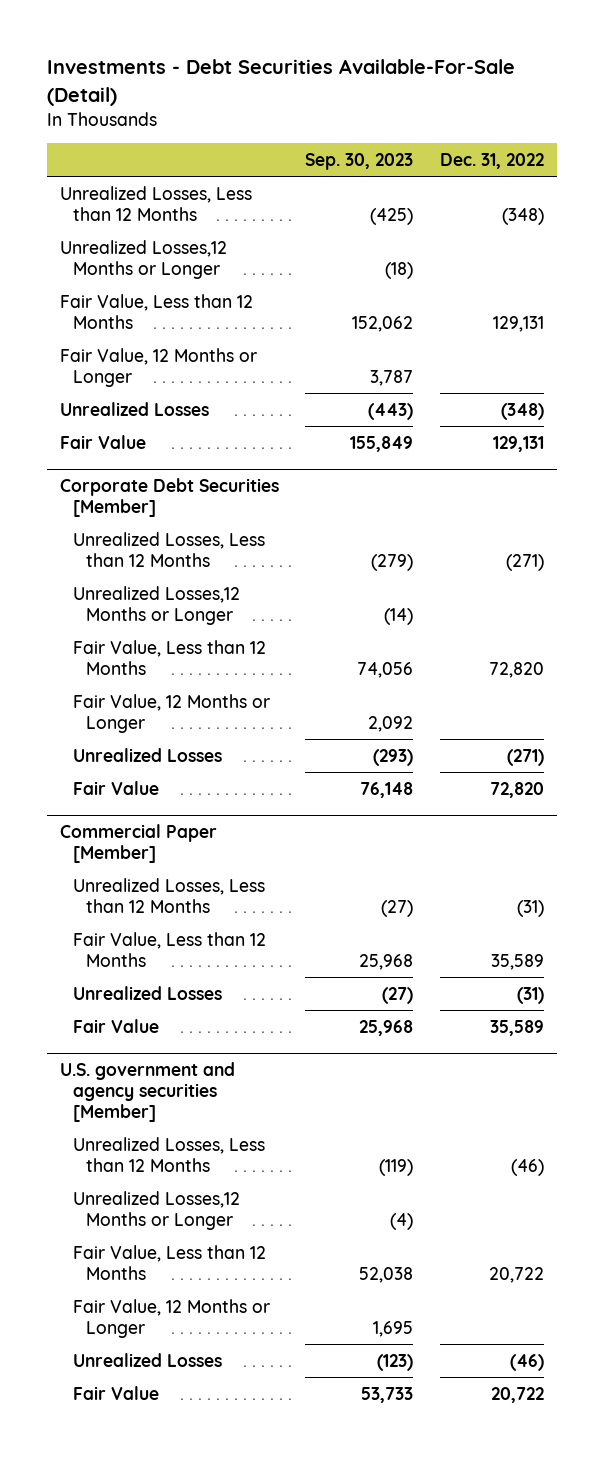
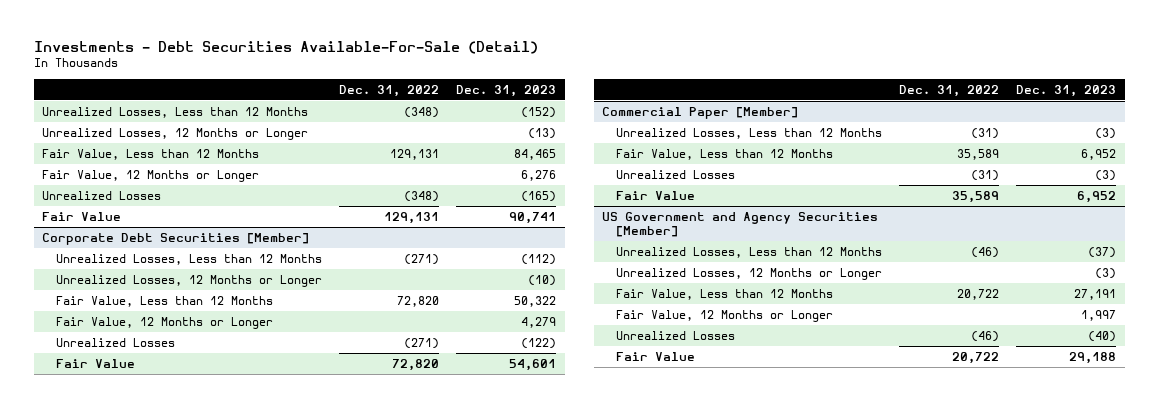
- | Sep. 30, 2023 | Dec. 31, 2022
+ | Dec. 31, 2022 | Dec. 31, 2023
- Unrealized Losses,12 Months or Longer | (18) |
+ Unrealized Losses, 12 Months or Longer | | (13)
@ Corporate Debt Securities [Member]
- Unrealized Losses,12 Months or Longer | (14) |
+ Unrealized Losses, 12 Months or Longer | | (10)
- U.S. government and agency securities [Member]
+ US Government and Agency Securities [Member]
- Unrealized Losses,12 Months or Longer | (4) |
+ Unrealized Losses, 12 Months or Longer | | (3)

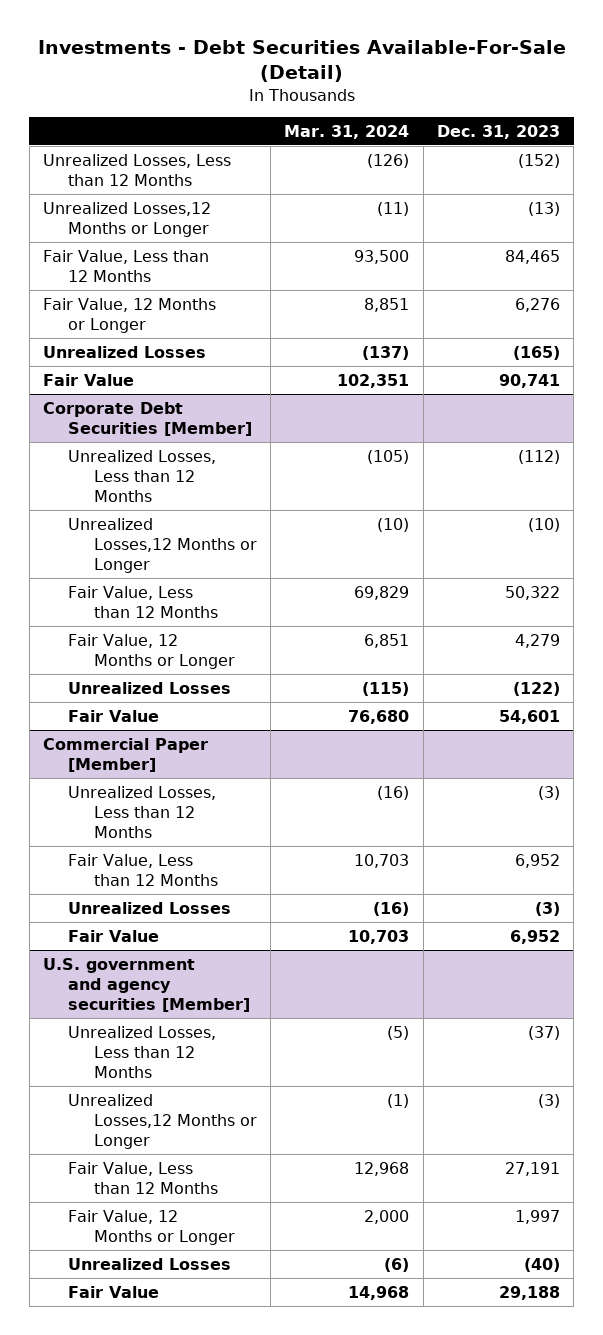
- | Dec. 31, 2022 | Dec. 31, 2023
+ | Mar. 31, 2024 | Dec. 31, 2023
- Unrealized Losses, 12 Months or Longer | | (13)
+ Unrealized Losses,12 Months or Longer | (11) | (13)
@ Corporate Debt Securities [Member]
- Unrealized Losses, 12 Months or Longer | | (10)
+ Unrealized Losses,12 Months or Longer | (10) | (10)
- US Government and Agency Securities [Member]
+ U.S. government and agency securities [Member]
- Unrealized Losses, 12 Months or Longer | | (3)
+ Unrealized Losses,12 Months or Longer | (1) | (3)

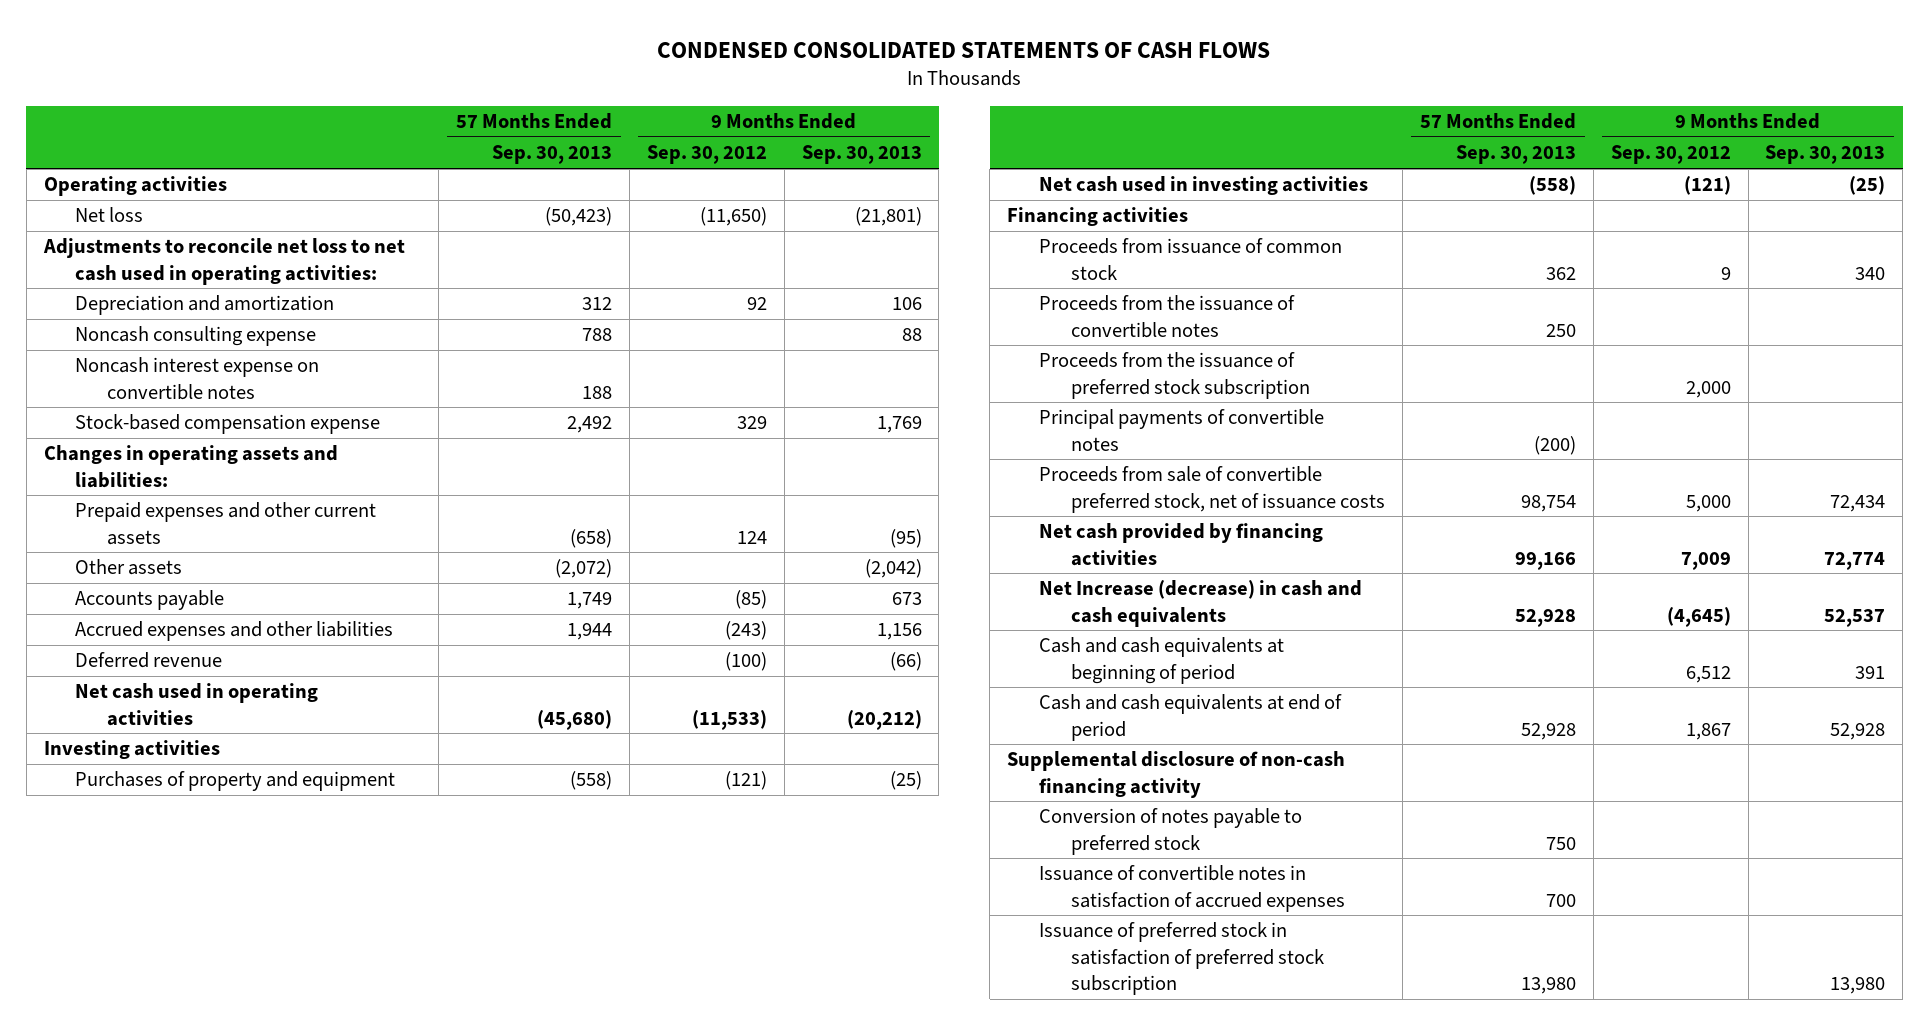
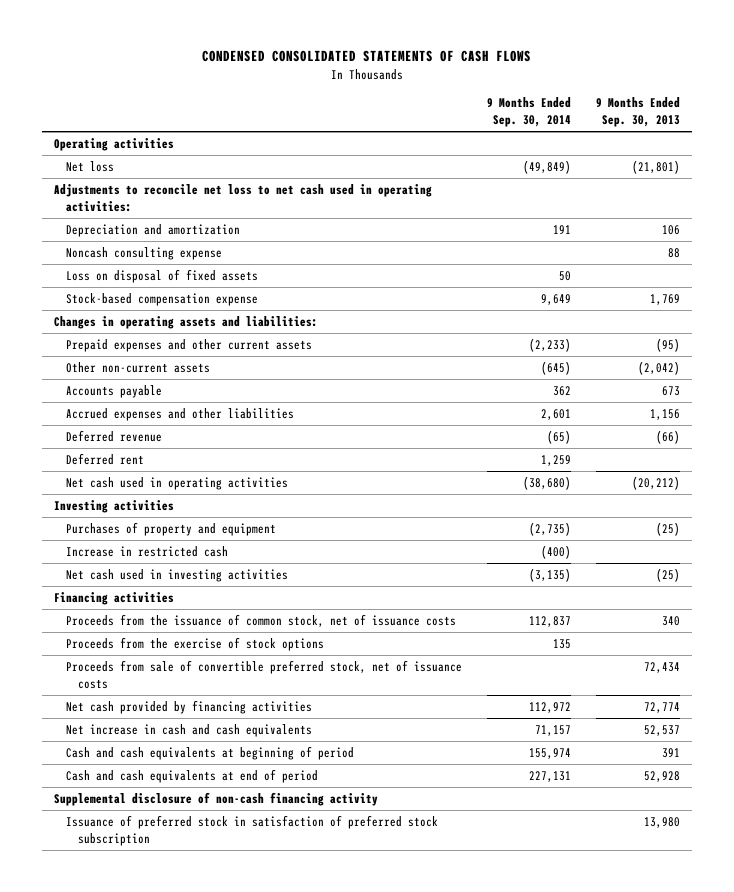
- | 57 Months Ended Sep. 30, 2013 | 9 Months Ended Sep. 30, 2012 | 9 Months Ended Sep. 30, 2013
+ | 9 Months Ended Sep. 30, 2014 | 9 Months Ended Sep. 30, 2013
- Noncash interest expense on convertible notes | 188 | |
+ Loss on disposal of fixed assets | 50 |
- Other assets | (2,072) | | (2,042)
+ Other non-current assets | (645) | (2,042)
+ Deferred rent | 1,259 |
+ Increase in restricted cash | (400) |
- Proceeds from issuance of common stock | 362 | 9 | 340
- Proceeds from the issuance of convertible notes | 250 | |
- Proceeds from the issuance of preferred stock subscription | | 2,000 |
- Principal payments of convertible notes | (200) | |
+ Proceeds from the issuance of common stock, net of issuance costs | 112,837 | 340
+ Proceeds from the exercise of stock options | 135 |
- Net Increase (decrease) in cash and cash equivalents | 52,928 | (4,645) | 52,537
+ Net increase in cash and cash equivalents | 71,157 | 52,537
- Conversion of notes payable to preferred stock | 750 | |
- Issuance of convertible notes in satisfaction of accrued expenses | 700 | |

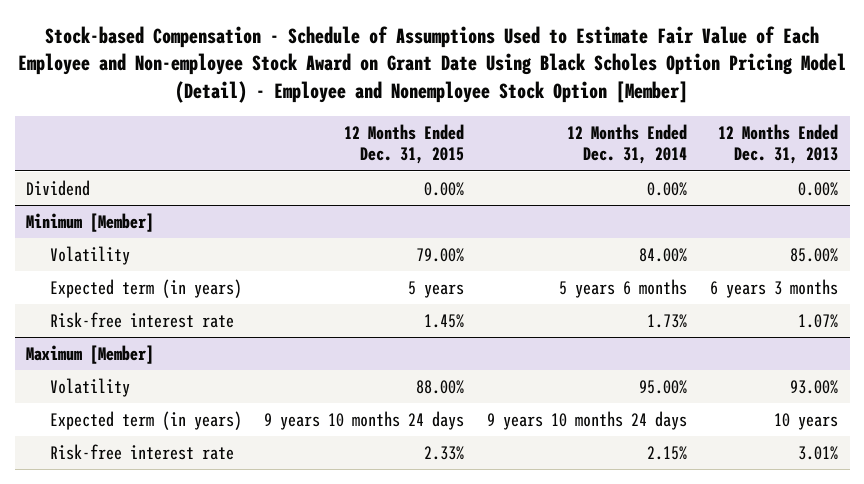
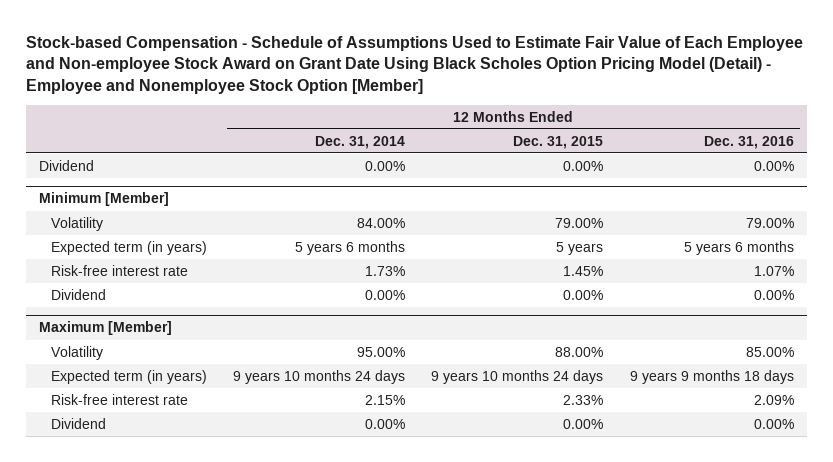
- | 12 Months Ended Dec. 31, 2015 | 12 Months Ended Dec. 31, 2014 | 12 Months Ended Dec. 31, 2013
+ | 12 Months Ended Dec. 31, 2014 | 12 Months Ended Dec. 31, 2015 | 12 Months Ended Dec. 31, 2016
@ Minimum [Member]
+ Dividend | 0.00% | 0.00% | 0.00%
@ Maximum [Member]
+ Dividend | 0.00% | 0.00% | 0.00%

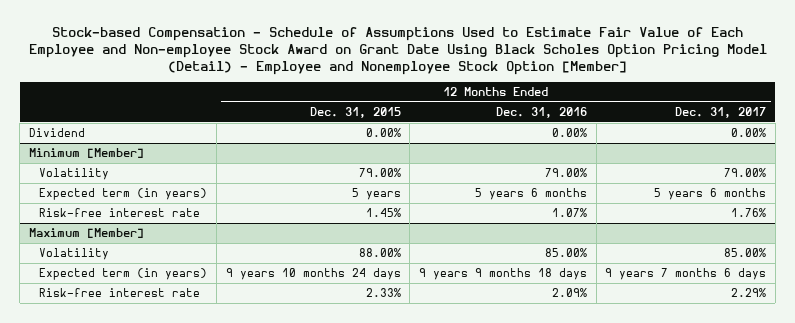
- | 12 Months Ended Dec. 31, 2014 | 12 Months Ended Dec. 31, 2015 | 12 Months Ended Dec. 31, 2016
+ | 12 Months Ended Dec. 31, 2015 | 12 Months Ended Dec. 31, 2016 | 12 Months Ended Dec. 31, 2017
@ Minimum [Member]
- Dividend | 0.00% | 0.00% | 0.00%
@ Maximum [Member]
- Dividend | 0.00% | 0.00% | 0.00%

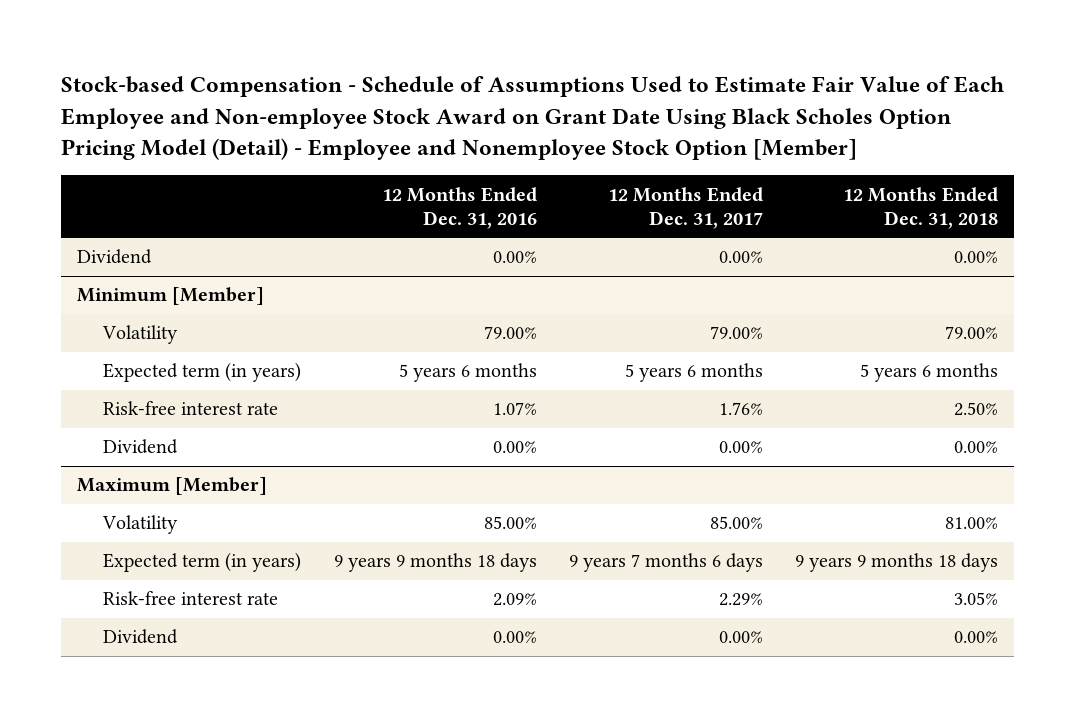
- | 12 Months Ended Dec. 31, 2015 | 12 Months Ended Dec. 31, 2016 | 12 Months Ended Dec. 31, 2017
+ | 12 Months Ended Dec. 31, 2016 | 12 Months Ended Dec. 31, 2017 | 12 Months Ended Dec. 31, 2018
@ Minimum [Member]
+ Dividend | 0.00% | 0.00% | 0.00%
@ Maximum [Member]
+ Dividend | 0.00% | 0.00% | 0.00%

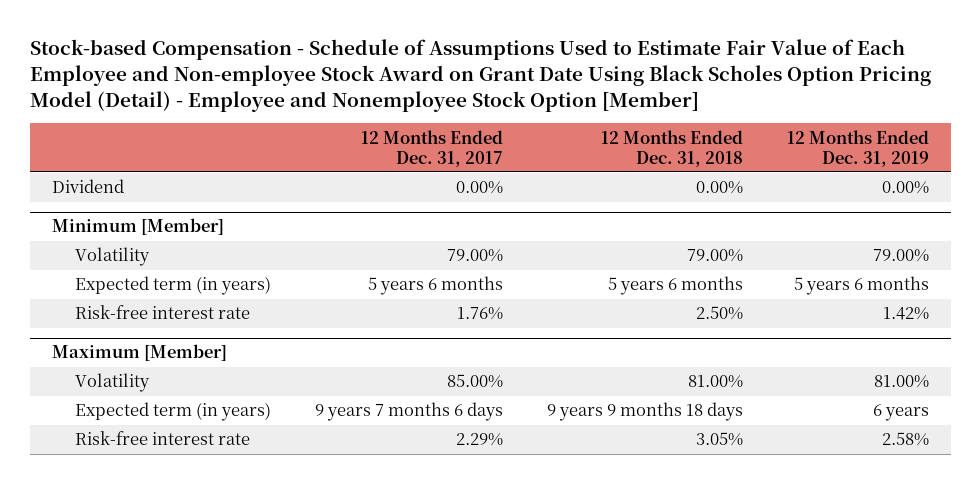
- | 12 Months Ended Dec. 31, 2016 | 12 Months Ended Dec. 31, 2017 | 12 Months Ended Dec. 31, 2018
+ | 12 Months Ended Dec. 31, 2017 | 12 Months Ended Dec. 31, 2018 | 12 Months Ended Dec. 31, 2019
@ Minimum [Member]
- Dividend | 0.00% | 0.00% | 0.00%
@ Maximum [Member]
- Dividend | 0.00% | 0.00% | 0.00%

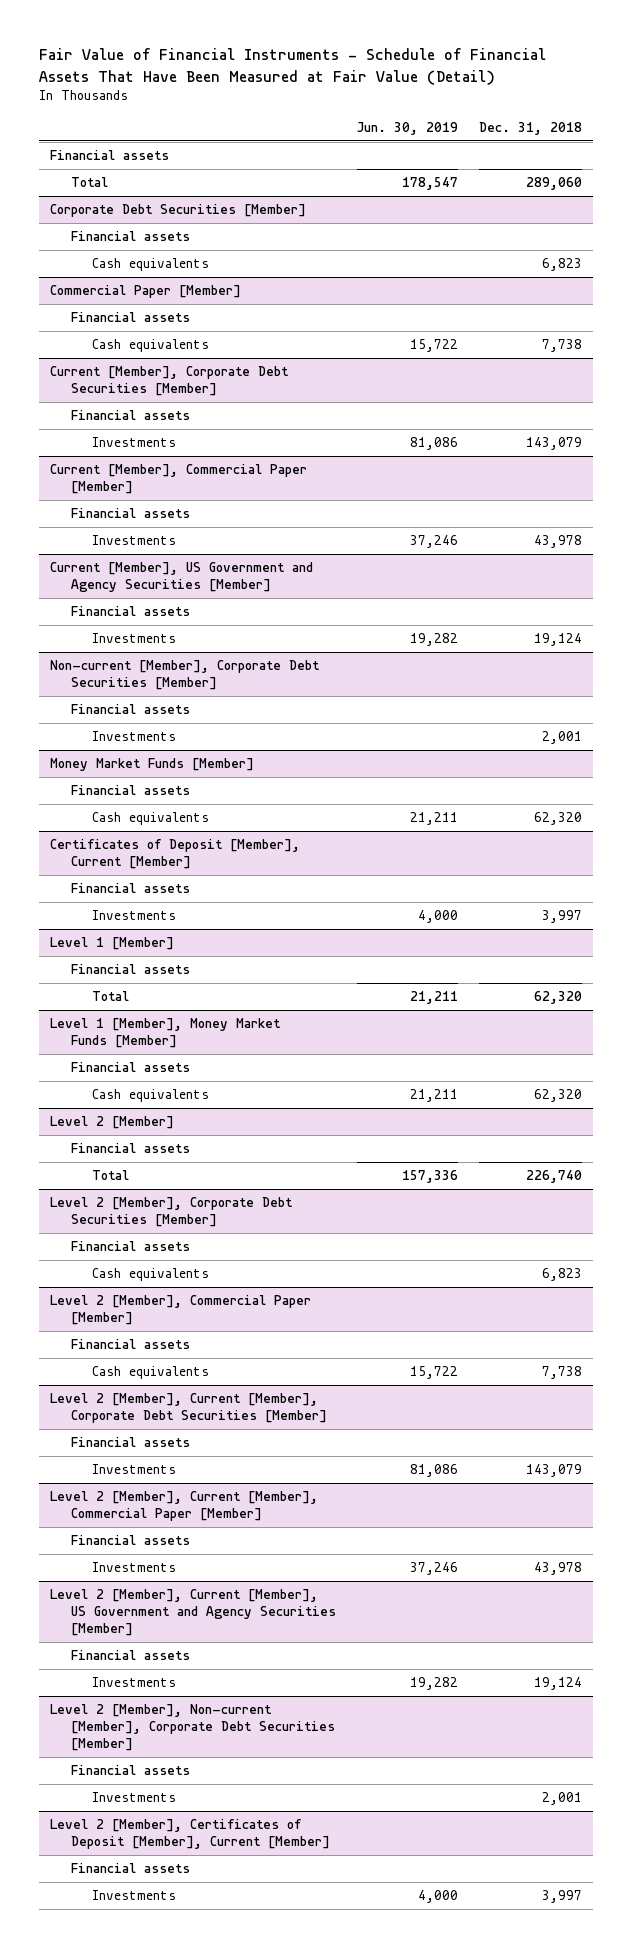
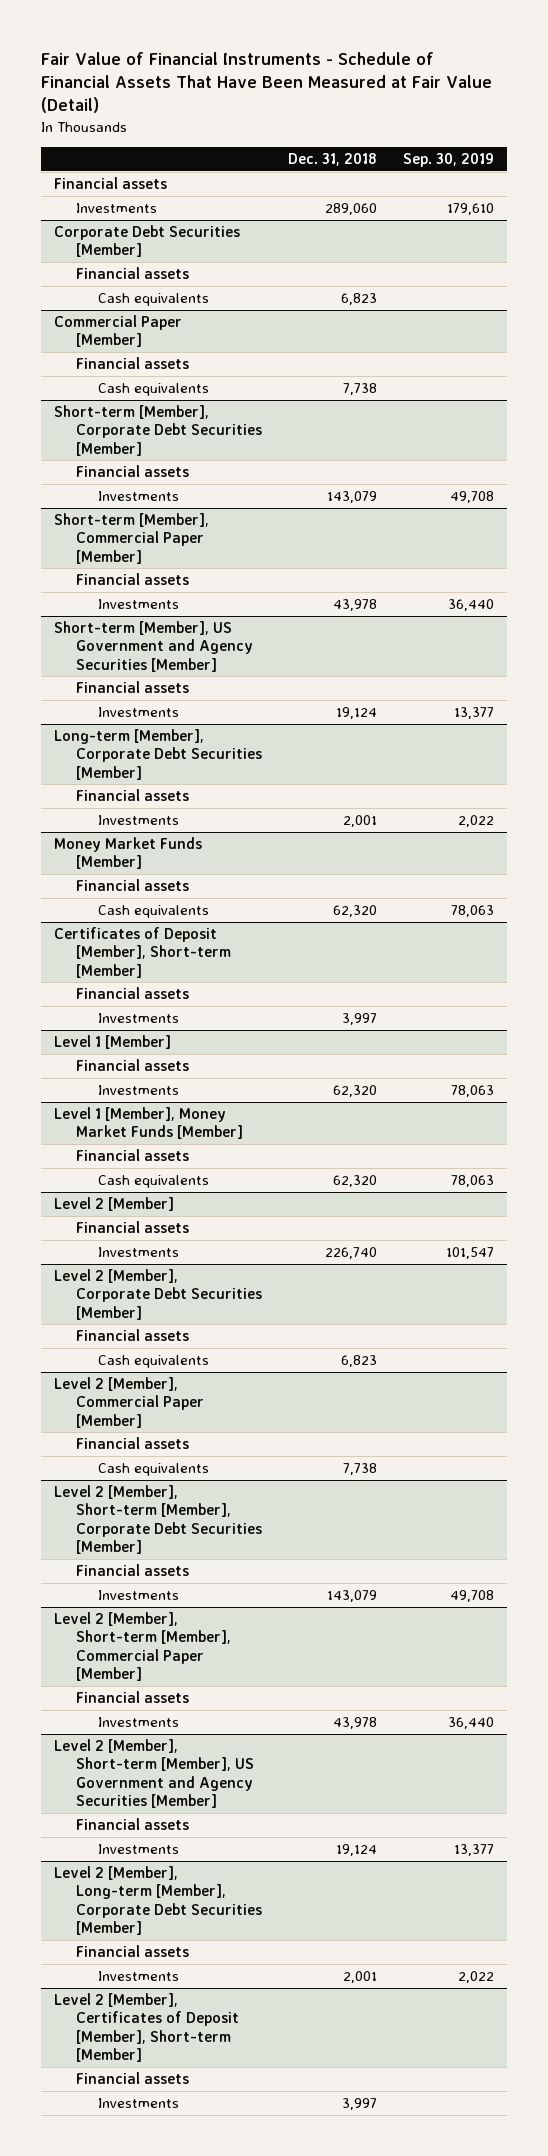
- | Jun. 30, 2019 | Dec. 31, 2018
+ | Dec. 31, 2018 | Sep. 30, 2019
- Total | 178,547 | 289,060
+ Investments | 289,060 | 179,610
- Current [Member], Corporate Debt Securities [Member]
+ Short-term [Member], Corporate Debt Securities [Member]
- Current [Member], Commercial Paper [Member]
+ Short-term [Member], Commercial Paper [Member]
- Current [Member], US Government and Agency Securities [Member]
+ Short-term [Member], US Government and Agency Securities [Member]
- Non-current [Member], Corporate Debt Securities [Member]
+ Long-term [Member], Corporate Debt Securities [Member]
- Certificates of Deposit [Member], Current [Member]
+ Certificates of Deposit [Member], Short-term [Member]
@ Level 1 [Member]
- Total | 21,211 | 62,320
+ Investments | 62,320 | 78,063
@ Level 2 [Member]
- Total | 157,336 | 226,740
+ Investments | 226,740 | 101,547
- Level 2 [Member], Current [Member], Corporate Debt Securities [Member]
+ Level 2 [Member], Short-term [Member], Corporate Debt Securities [Member]
- Level 2 [Member], Current [Member], Commercial Paper [Member]
+ Level 2 [Member], Short-term [Member], Commercial Paper [Member]
- Level 2 [Member], Current [Member], US Government and Agency Securities [Member]
+ Level 2 [Member], Short-term [Member], US Government and Agency Securities [Member]
- Level 2 [Member], Non-current [Member], Corporate Debt Securities [Member]
+ Level 2 [Member], Long-term [Member], Corporate Debt Securities [Member]
- Level 2 [Member], Certificates of Deposit [Member], Current [Member]
+ Level 2 [Member], Certificates of Deposit [Member], Short-term [Member]

